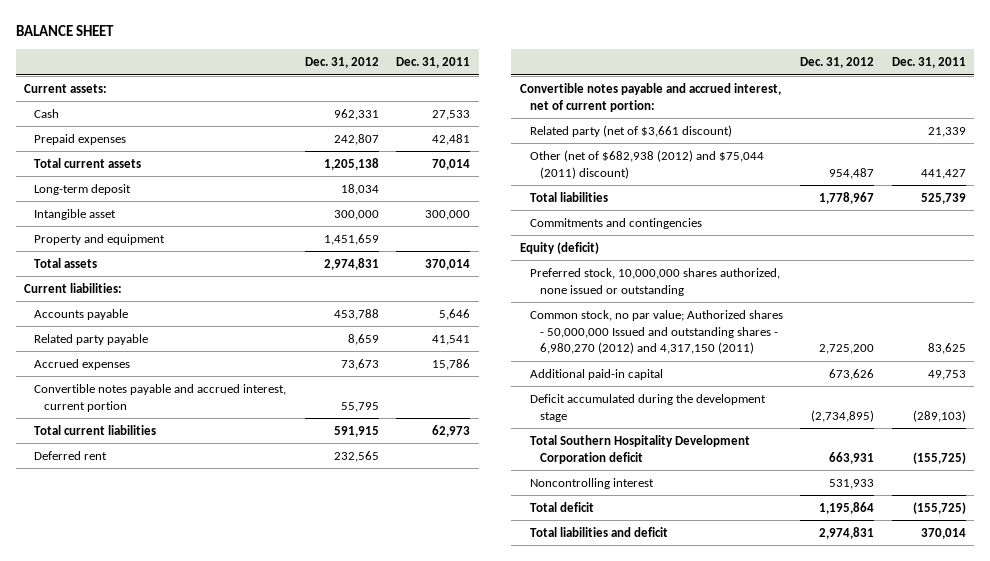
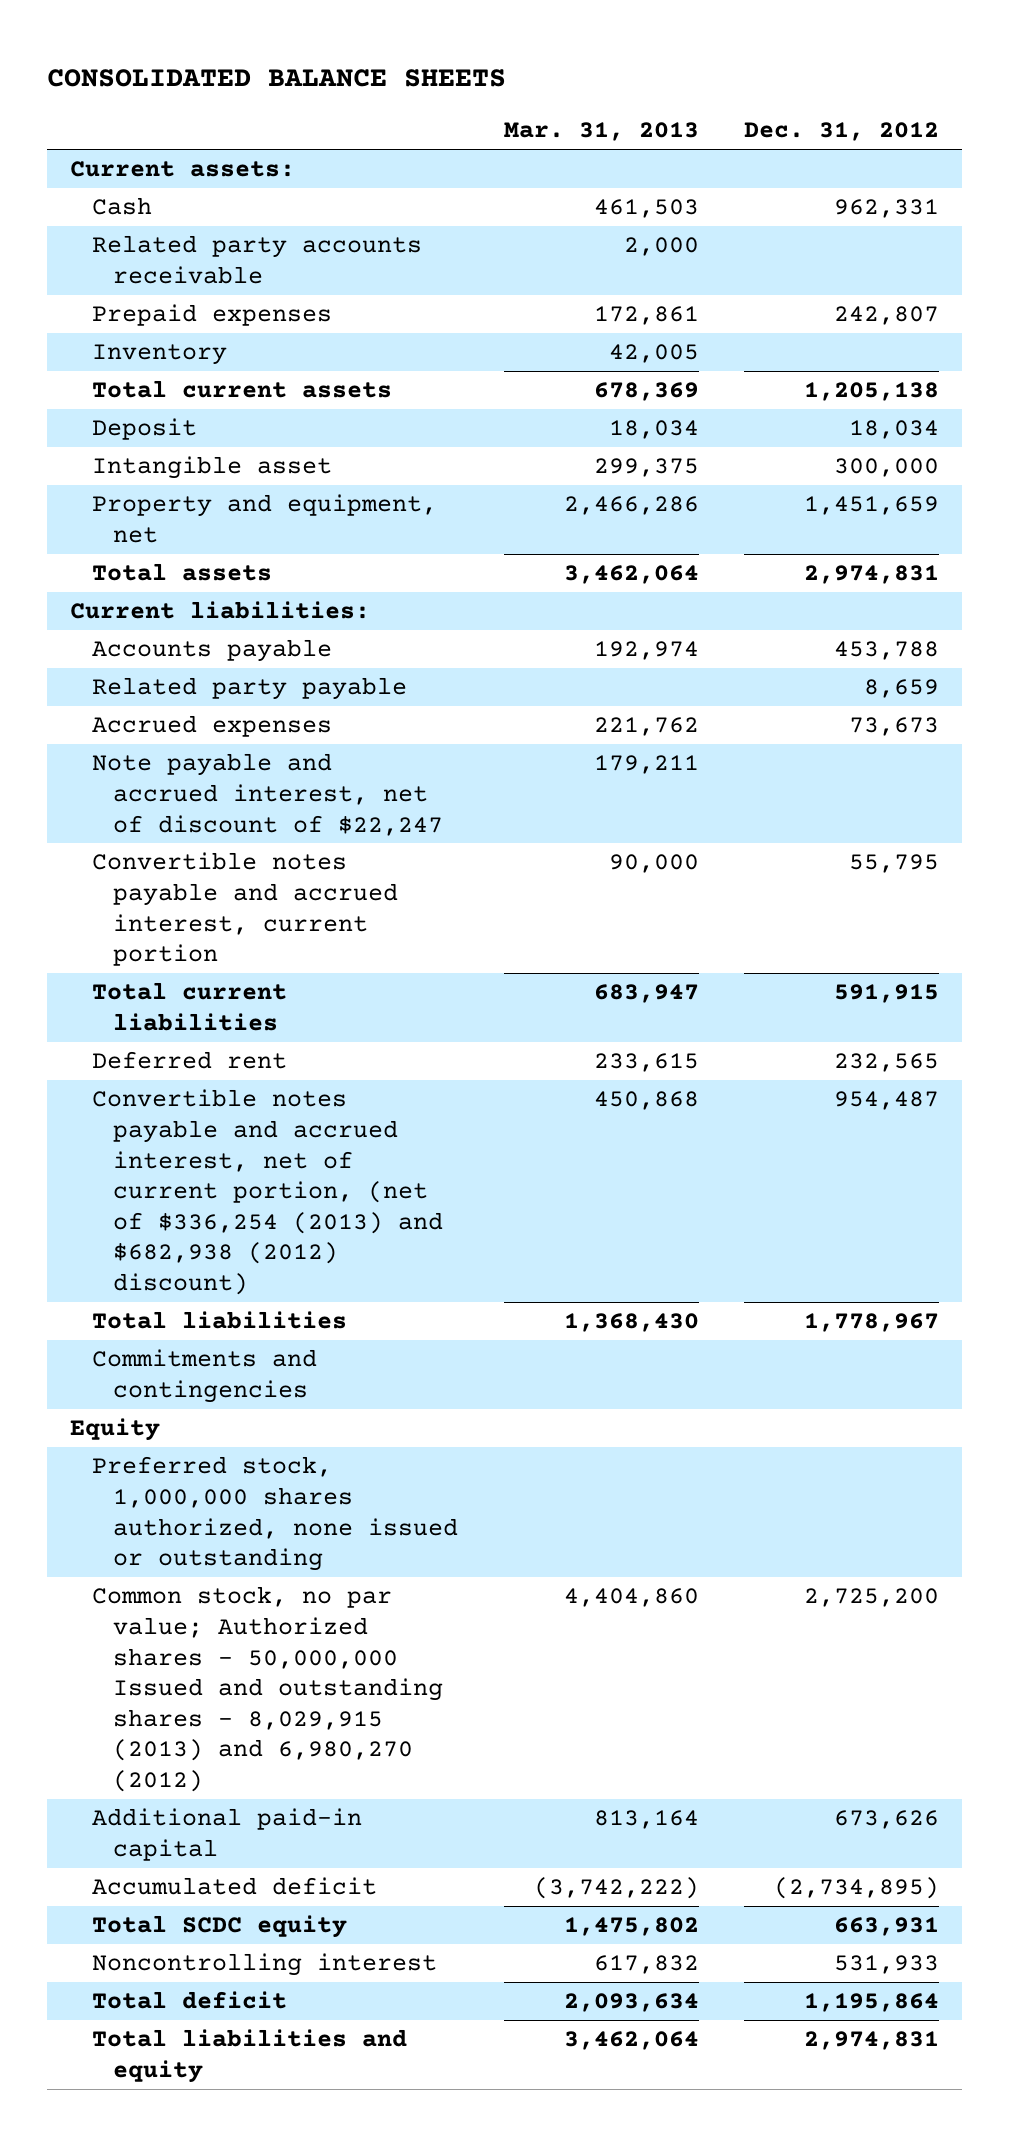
- BALANCE SHEET
+ CONSOLIDATED BALANCE SHEETS
- | Dec. 31, 2012 | Dec. 31, 2011
+ | Mar. 31, 2013 | Dec. 31, 2012
+ Related party accounts receivable | 2,000 |
+ Inventory | 42,005 |
- Long-term deposit | 18,034 |
+ Deposit | 18,034 | 18,034
- Property and equipment | 1,451,659 |
+ Property and equipment, net | 2,466,286 | 1,451,659
+ Note payable and accrued interest, net of discount of $22,247 | 179,211 |
- Convertible notes payable and accrued interest, net of current portion:
- Related party (net of $3,661 discount) | | 21,339
- Other (net of $682,938 (2012) and $75,044 (2011) discount) | 954,487 | 441,427
+ Convertible notes payable and accrued interest, net of current portion, (net of $336,254 (2013) and $682,938 (2012) discount) | 450,868 | 954,487
- Equity (deficit)
- Preferred stock, 10,000,000 shares authorized, none issued or outstanding
- Common stock, no par value; Authorized shares - 50,000,000 Issued and outstanding shares - 6,980,270 (2012) and 4,317,150 (2011) | 2,725,200 | 83,625
+ Equity
+ Preferred stock, 1,000,000 shares authorized, none issued or outstanding
+ Common stock, no par value; Authorized shares - 50,000,000 Issued and outstanding shares - 8,029,915 (2013) and 6,980,270 (2012) | 4,404,860 | 2,725,200
- Deficit accumulated during the development stage | (2,734,895) | (289,103)
- Total Southern Hospitality Development Corporation deficit | 663,931 | (155,725)
+ Accumulated deficit | (3,742,222) | (2,734,895)
+ Total SCDC equity | 1,475,802 | 663,931
- Total liabilities and deficit | 2,974,831 | 370,014
+ Total liabilities and equity | 3,462,064 | 2,974,831

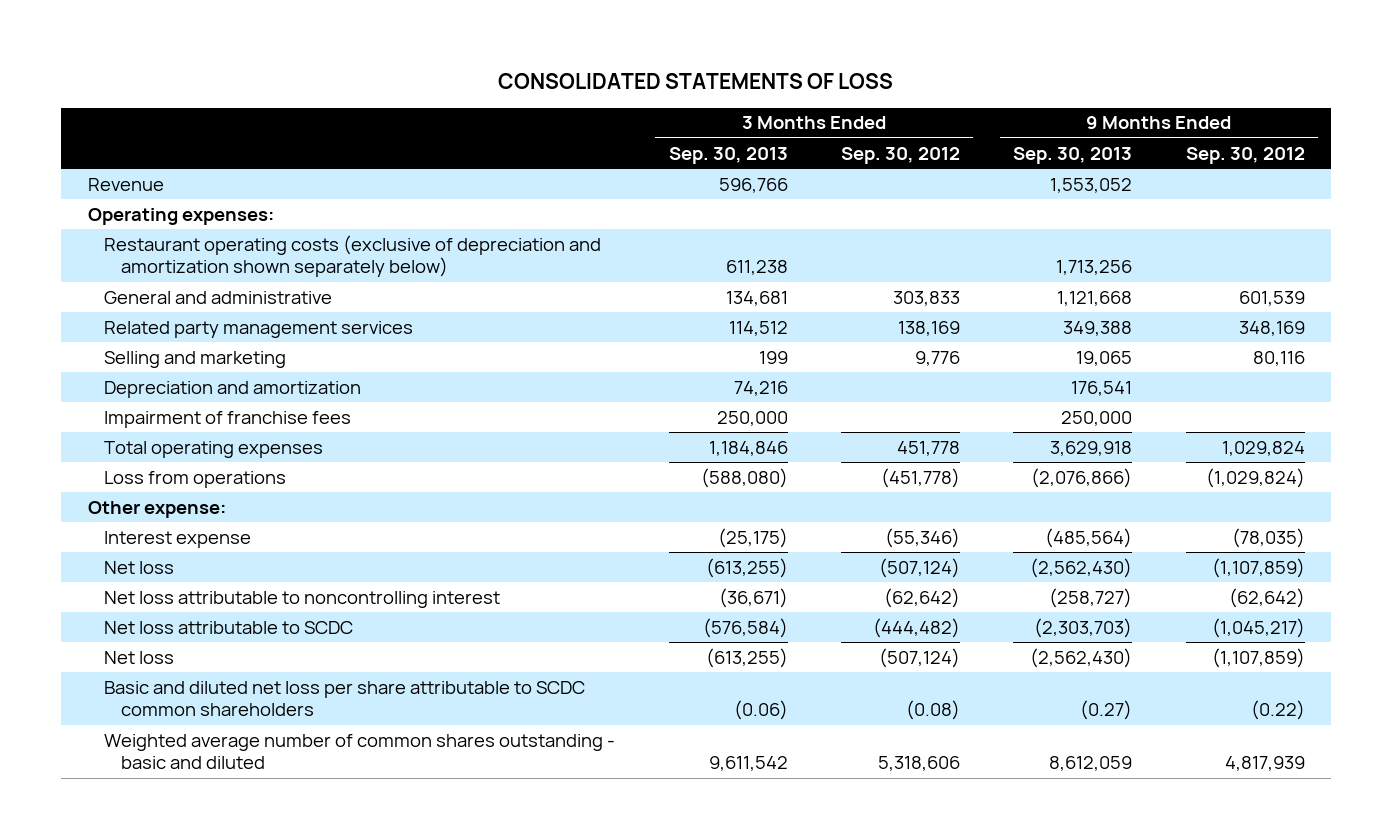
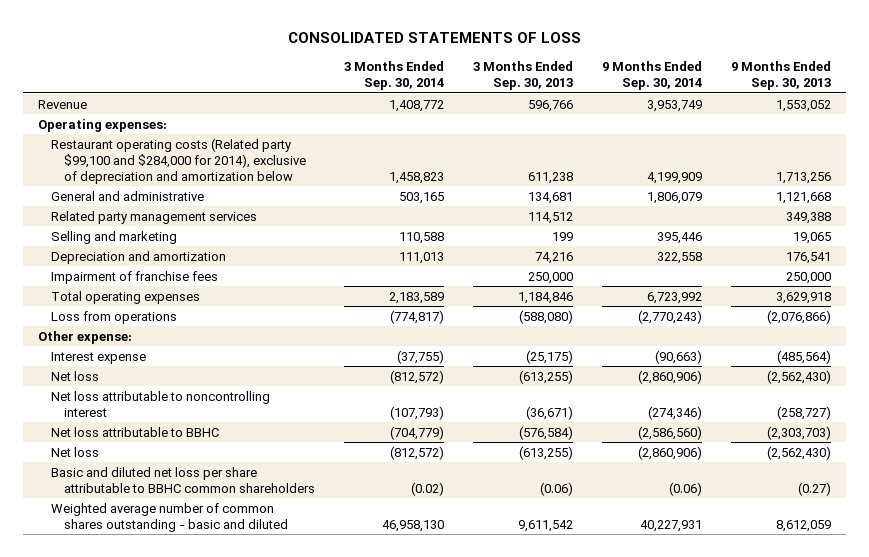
- | 3 Months Ended Sep. 30, 2013 | 3 Months Ended Sep. 30, 2012 | 9 Months Ended Sep. 30, 2013 | 9 Months Ended Sep. 30, 2012
+ | 3 Months Ended Sep. 30, 2014 | 3 Months Ended Sep. 30, 2013 | 9 Months Ended Sep. 30, 2014 | 9 Months Ended Sep. 30, 2013
- Restaurant operating costs (exclusive of depreciation and amortization shown separately below) | 611,238 | | 1,713,256 |
+ Restaurant operating costs (Related party $99,100 and $284,000 for 2014), exclusive of depreciation and amortization below | 1,458,823 | 611,238 | 4,199,909 | 1,713,256
- Net loss attributable to SCDC | (576,584) | (444,482) | (2,303,703) | (1,045,217)
+ Net loss attributable to BBHC | (704,779) | (576,584) | (2,586,560) | (2,303,703)
- Basic and diluted net loss per share attributable to SCDC common shareholders | (0.06) | (0.08) | (0.27) | (0.22)
+ Basic and diluted net loss per share attributable to BBHC common shareholders | (0.02) | (0.06) | (0.06) | (0.27)

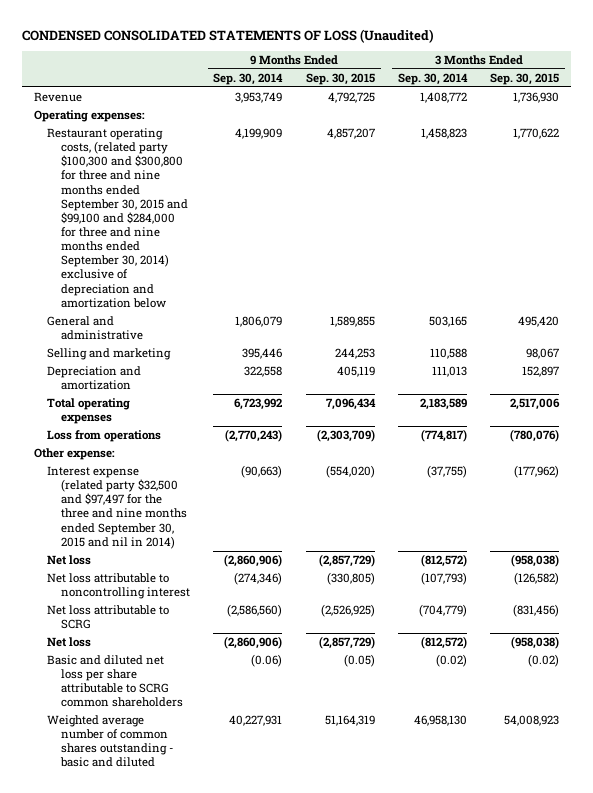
- CONSOLIDATED STATEMENTS OF LOSS
+ CONDENSED CONSOLIDATED STATEMENTS OF LOSS (Unaudited)
- | 3 Months Ended Sep. 30, 2014 | 3 Months Ended Sep. 30, 2013 | 9 Months Ended Sep. 30, 2014 | 9 Months Ended Sep. 30, 2013
+ | 9 Months Ended Sep. 30, 2014 | 9 Months Ended Sep. 30, 2015 | 3 Months Ended Sep. 30, 2014 | 3 Months Ended Sep. 30, 2015
- Restaurant operating costs (Related party $99,100 and $284,000 for 2014), exclusive of depreciation and amortization below | 1,458,823 | 611,238 | 4,199,909 | 1,713,256
+ Restaurant operating costs, (related party $100,300 and $300,800 for three and nine months ended September 30, 2015 and $99,100 and $284,000 for three and nine months ended September 30, 2014) exclusive of depreciation and amortization below | 4,199,909 | 4,857,207 | 1,458,823 | 1,770,622
- Related party management services | | 114,512 | | 349,388
- Impairment of franchise fees | | 250,000 | | 250,000
- Interest expense | (37,755) | (25,175) | (90,663) | (485,564)
+ Interest expense (related party $32,500 and $97,497 for the three and nine months ended September 30, 2015 and nil in 2014) | (90,663) | (554,020) | (37,755) | (177,962)
- Net loss attributable to BBHC | (704,779) | (576,584) | (2,586,560) | (2,303,703)
+ Net loss attributable to SCRG | (2,586,560) | (2,526,925) | (704,779) | (831,456)
- Basic and diluted net loss per share attributable to BBHC common shareholders | (0.02) | (0.06) | (0.06) | (0.27)
+ Basic and diluted net loss per share attributable to SCRG common shareholders | (0.06) | (0.05) | (0.02) | (0.02)

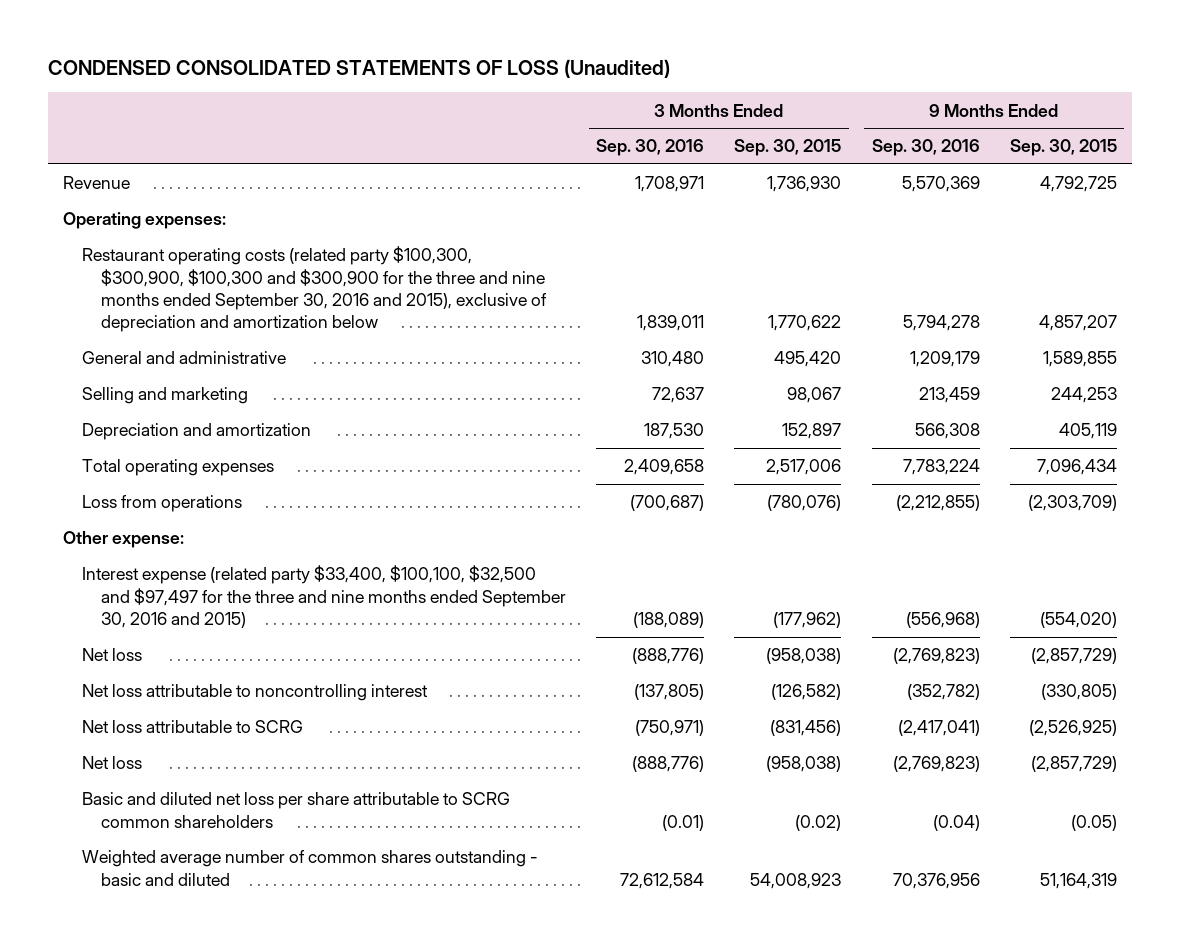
- | 9 Months Ended Sep. 30, 2014 | 9 Months Ended Sep. 30, 2015 | 3 Months Ended Sep. 30, 2014 | 3 Months Ended Sep. 30, 2015
+ | 3 Months Ended Sep. 30, 2016 | 3 Months Ended Sep. 30, 2015 | 9 Months Ended Sep. 30, 2016 | 9 Months Ended Sep. 30, 2015
- Restaurant operating costs, (related party $100,300 and $300,800 for three and nine months ended September 30, 2015 and $99,100 and $284,000 for three and nine months ended September 30, 2014) exclusive of depreciation and amortization below | 4,199,909 | 4,857,207 | 1,458,823 | 1,770,622
+ Restaurant operating costs (related party $100,300, $300,900, $100,300 and $300,900 for the three and nine months ended September 30, 2016 and 2015), exclusive of depreciation and amortization below | 1,839,011 | 1,770,622 | 5,794,278 | 4,857,207
- Interest expense (related party $32,500 and $97,497 for the three and nine months ended September 30, 2015 and nil in 2014) | (90,663) | (554,020) | (37,755) | (177,962)
+ Interest expense (related party $33,400, $100,100, $32,500 and $97,497 for the three and nine months ended September 30, 2016 and 2015) | (188,089) | (177,962) | (556,968) | (554,020)

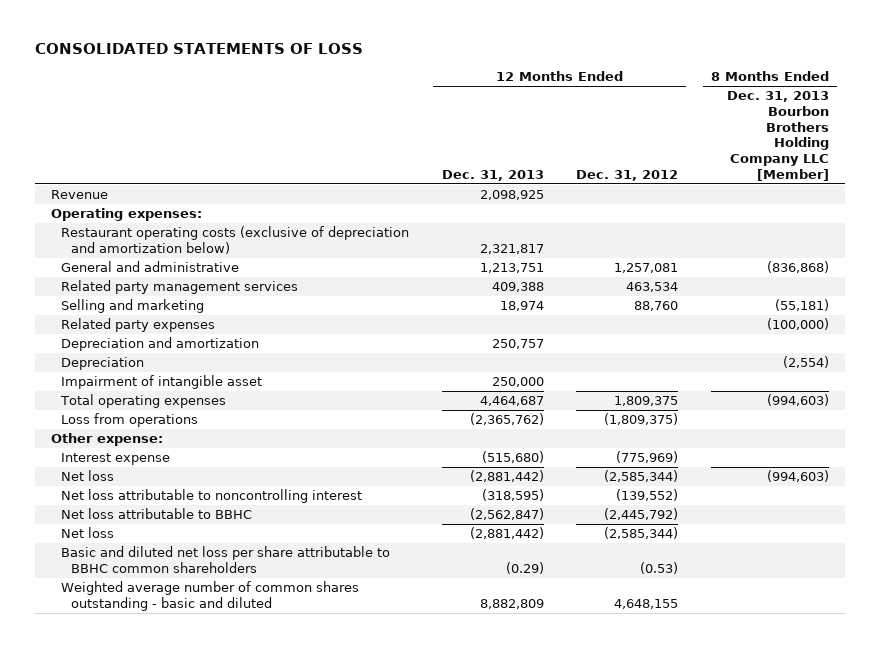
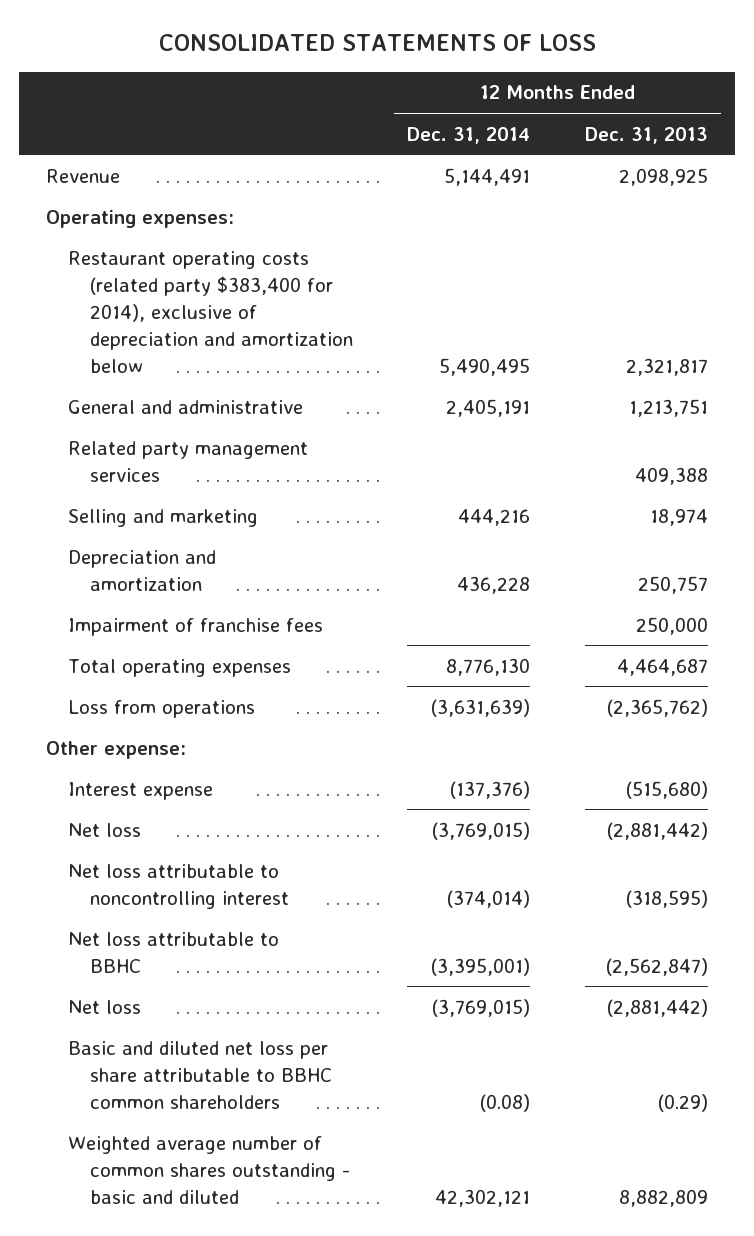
- | 12 Months Ended Dec. 31, 2013 | 12 Months Ended Dec. 31, 2012 | 8 Months Ended Dec. 31, 2013 Bourbon Brothers Holding Company LLC [Member]
+ | 12 Months Ended Dec. 31, 2014 | 12 Months Ended Dec. 31, 2013
- Restaurant operating costs (exclusive of depreciation and amortization below) | 2,321,817 | |
+ Restaurant operating costs (related party $383,400 for 2014), exclusive of depreciation and amortization below | 5,490,495 | 2,321,817
- Related party expenses | | | (100,000)
- Depreciation | | | (2,554)
- Impairment of intangible asset | 250,000 | |
+ Impairment of franchise fees | | 250,000

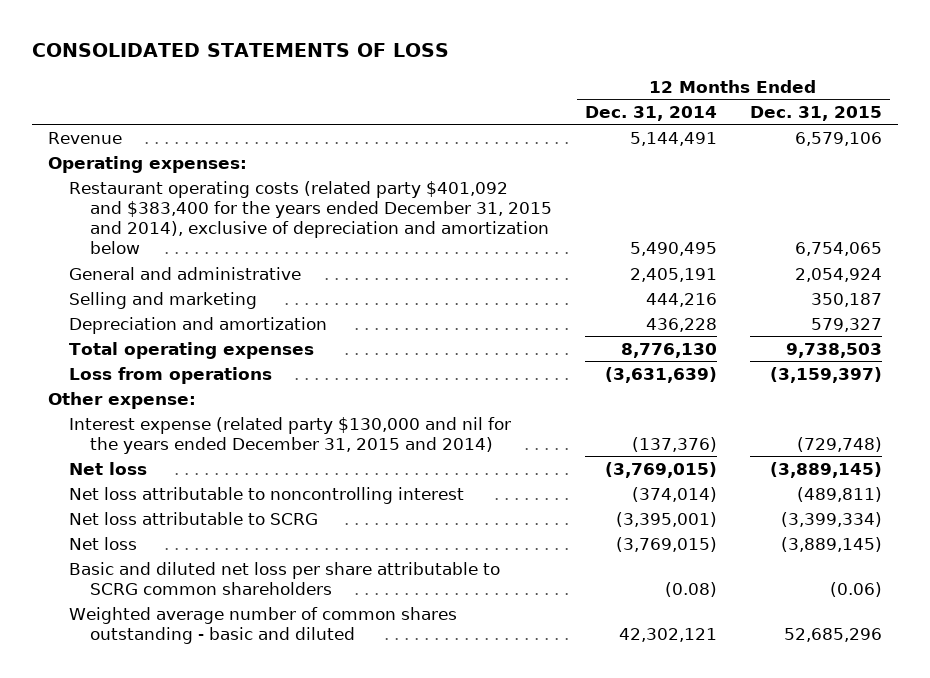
- | 12 Months Ended Dec. 31, 2014 | 12 Months Ended Dec. 31, 2013
+ | 12 Months Ended Dec. 31, 2014 | 12 Months Ended Dec. 31, 2015
- Restaurant operating costs (related party $383,400 for 2014), exclusive of depreciation and amortization below | 5,490,495 | 2,321,817
+ Restaurant operating costs (related party $401,092 and $383,400 for the years ended December 31, 2015 and 2014), exclusive of depreciation and amortization below | 5,490,495 | 6,754,065
- Related party management services | | 409,388
- Impairment of franchise fees | | 250,000
- Interest expense | (137,376) | (515,680)
+ Interest expense (related party $130,000 and nil for the years ended December 31, 2015 and 2014) | (137,376) | (729,748)
- Net loss attributable to BBHC | (3,395,001) | (2,562,847)
+ Net loss attributable to SCRG | (3,395,001) | (3,399,334)
- Basic and diluted net loss per share attributable to BBHC common shareholders | (0.08) | (0.29)
+ Basic and diluted net loss per share attributable to SCRG common shareholders | (0.08) | (0.06)

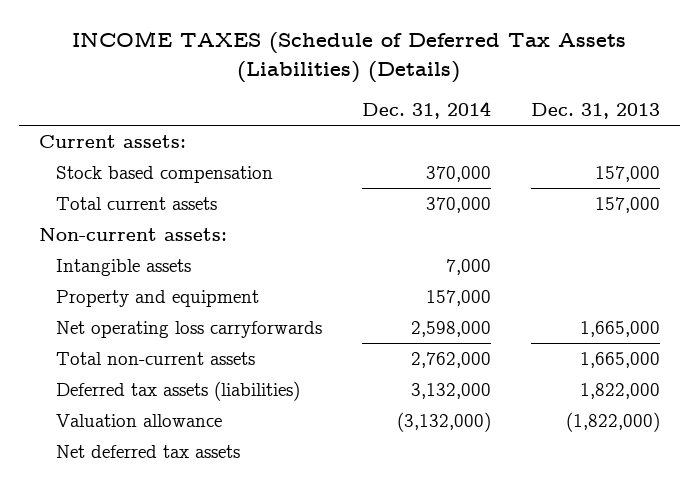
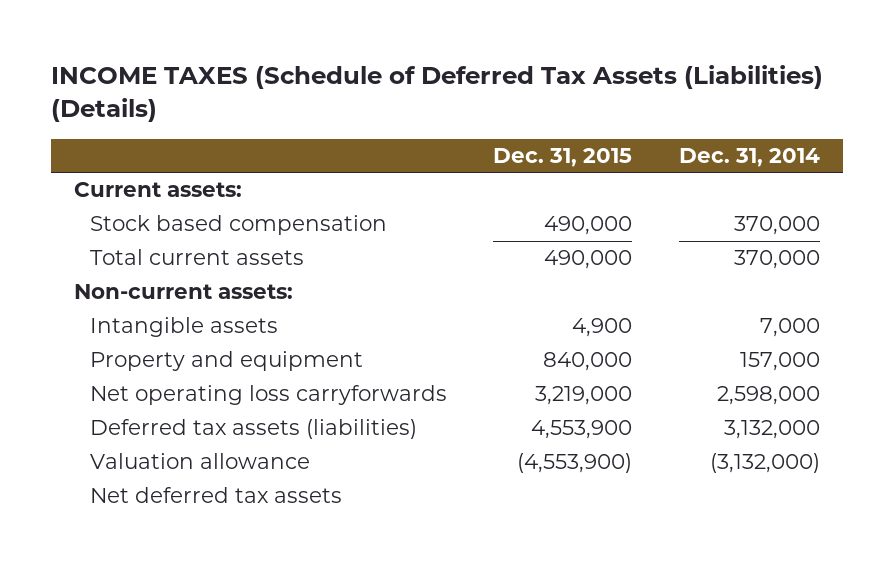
- | Dec. 31, 2014 | Dec. 31, 2013
+ | Dec. 31, 2015 | Dec. 31, 2014
- Total non-current assets | 2,762,000 | 1,665,000

